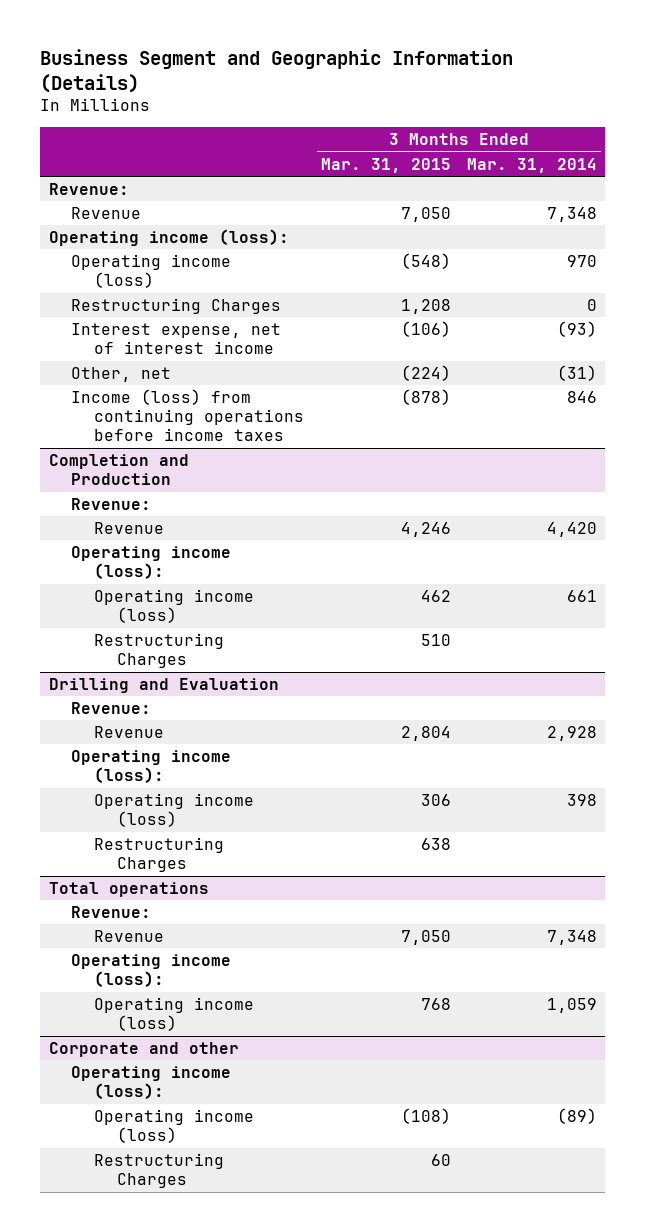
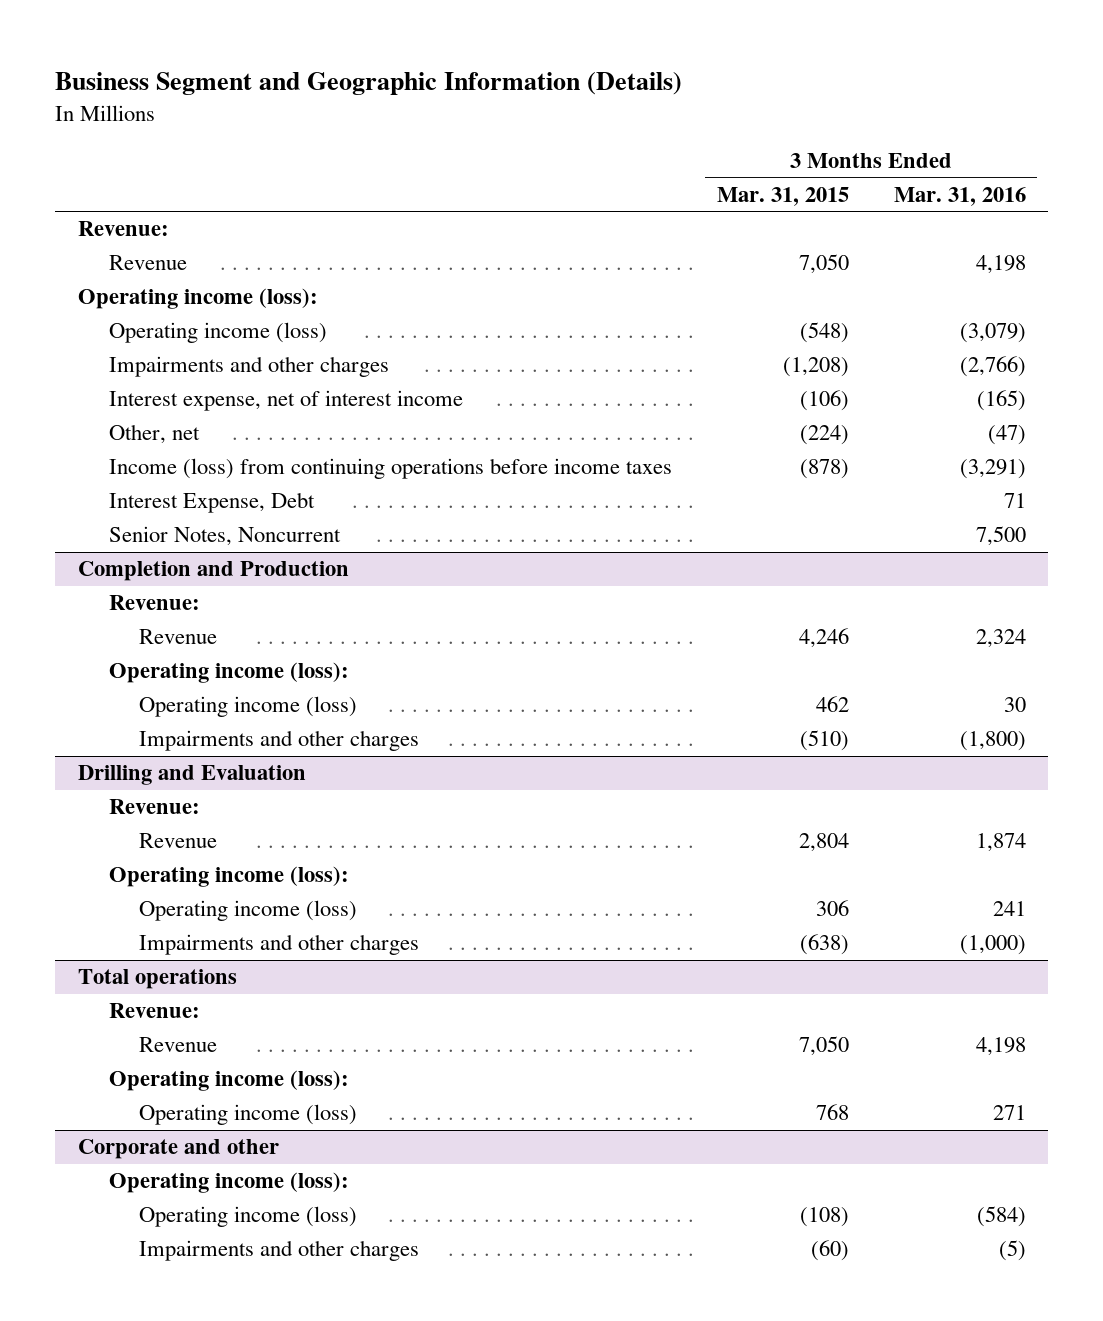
- | 3 Months Ended Mar. 31, 2015 | 3 Months Ended Mar. 31, 2014
+ | 3 Months Ended Mar. 31, 2015 | 3 Months Ended Mar. 31, 2016
- Restructuring Charges | 1,208 | 0
+ Impairments and other charges | (1,208) | (2,766)
+ Interest Expense, Debt | | 71
+ Senior Notes, Noncurrent | | 7,500
@ Completion and Production
- Restructuring Charges | 510 |
+ Impairments and other charges | (510) | (1,800)
@ Drilling and Evaluation
- Restructuring Charges | 638 |
+ Impairments and other charges | (638) | (1,000)
@ Corporate and other
- Restructuring Charges | 60 |
+ Impairments and other charges | (60) | (5)

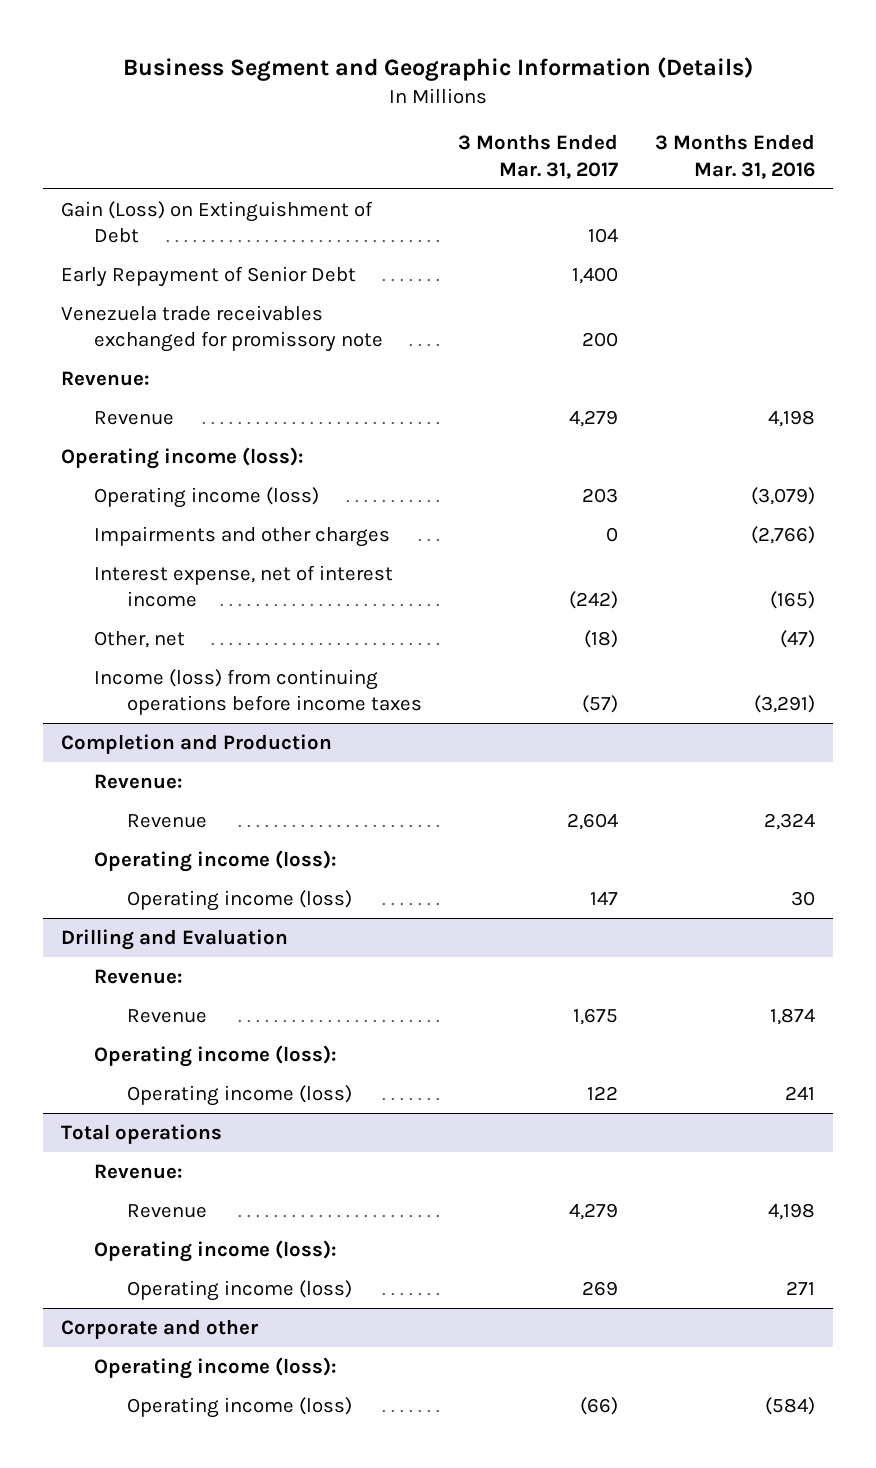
- | 3 Months Ended Mar. 31, 2015 | 3 Months Ended Mar. 31, 2016
+ | 3 Months Ended Mar. 31, 2017 | 3 Months Ended Mar. 31, 2016
+ Gain (Loss) on Extinguishment of Debt | 104 |
+ Early Repayment of Senior Debt | 1,400 |
+ Venezuela trade receivables exchanged for promissory note | 200 |
- Interest Expense, Debt | | 71
- Senior Notes, Noncurrent | | 7,500
@ Completion and Production
- Impairments and other charges | (510) | (1,800)
@ Drilling and Evaluation
- Impairments and other charges | (638) | (1,000)
@ Corporate and other
- Impairments and other charges | (60) | (5)

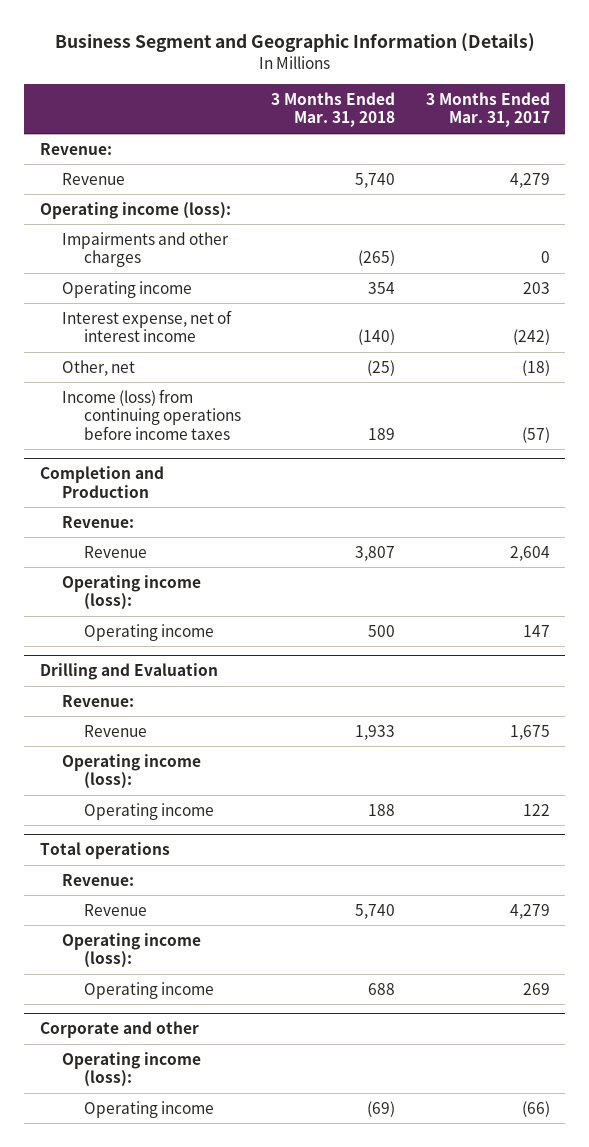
- | 3 Months Ended Mar. 31, 2017 | 3 Months Ended Mar. 31, 2016
+ | 3 Months Ended Mar. 31, 2018 | 3 Months Ended Mar. 31, 2017
- Gain (Loss) on Extinguishment of Debt | 104 |
- Early Repayment of Senior Debt | 1,400 |
- Venezuela trade receivables exchanged for promissory note | 200 |
- Operating income (loss) | 203 | (3,079)
+ Operating income | 354 | 203
@ Completion and Production
- Operating income (loss) | 147 | 30
+ Operating income | 500 | 147
@ Drilling and Evaluation
- Operating income (loss) | 122 | 241
+ Operating income | 188 | 122
@ Total operations
- Operating income (loss) | 269 | 271
+ Operating income | 688 | 269
@ Corporate and other
- Operating income (loss) | (66) | (584)
+ Operating income | (69) | (66)

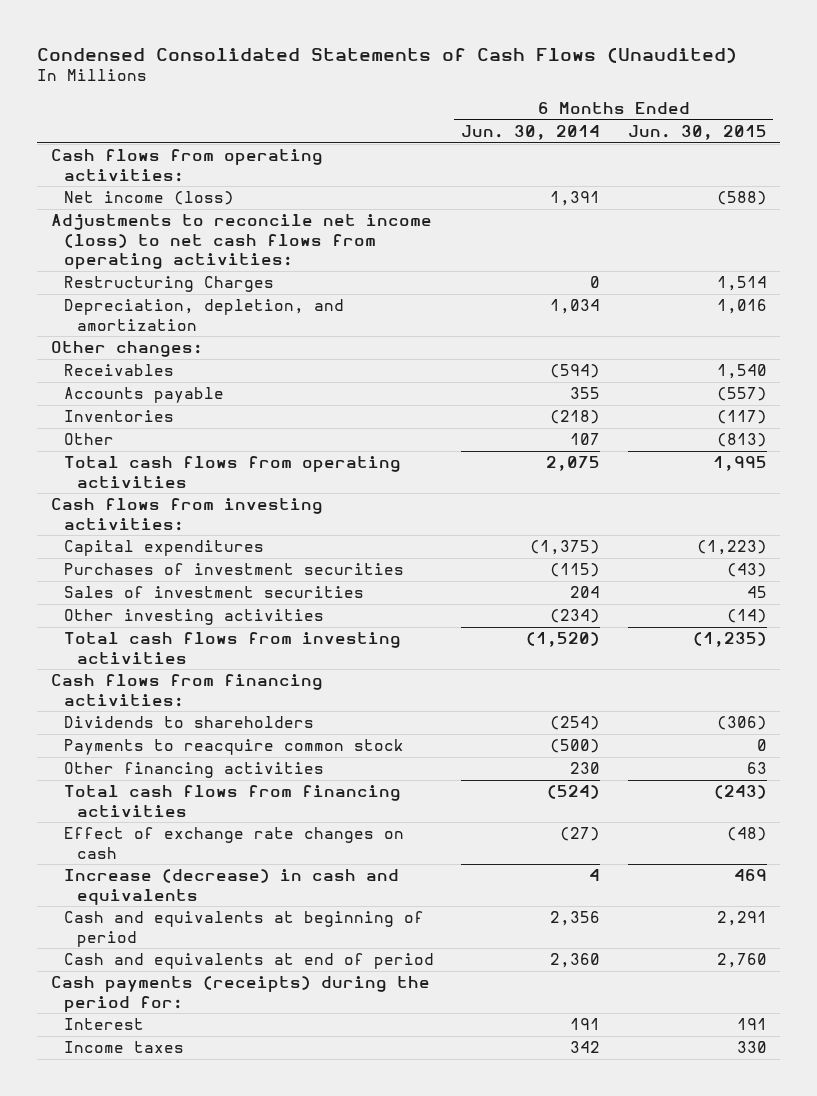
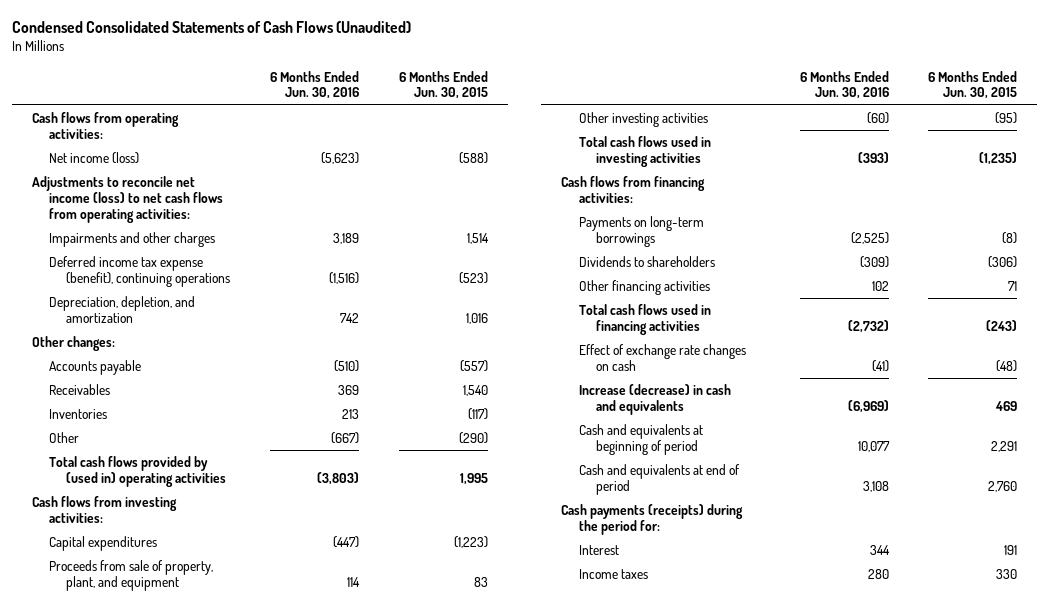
- | 6 Months Ended Jun. 30, 2014 | 6 Months Ended Jun. 30, 2015
+ | 6 Months Ended Jun. 30, 2016 | 6 Months Ended Jun. 30, 2015
- Restructuring Charges | 0 | 1,514
+ Impairments and other charges | 3,189 | 1,514
+ Deferred income tax expense (benefit), continuing operations | (1,516) | (523)
moved down: Receivables | 369 | 1,540
- Other | 107 | (813)
- Total cash flows from operating activities | 2,075 | 1,995
+ Other | (667) | (290)
+ Total cash flows provided by (used in) operating activities | (3,803) | 1,995
- Purchases of investment securities | (115) | (43)
- Sales of investment securities | 204 | 45
- Other investing activities | (234) | (14)
- Total cash flows from investing activities | (1,520) | (1,235)
+ Proceeds from sale of property, plant, and equipment | 114 | 83
+ Other investing activities | (60) | (95)
+ Total cash flows used in investing activities | (393) | (1,235)
+ Payments on long-term borrowings | (2,525) | (8)
- Payments to reacquire common stock | (500) | 0
- Other financing activities | 230 | 63
- Total cash flows from financing activities | (524) | (243)
+ Other financing activities | 102 | 71
+ Total cash flows used in financing activities | (2,732) | (243)

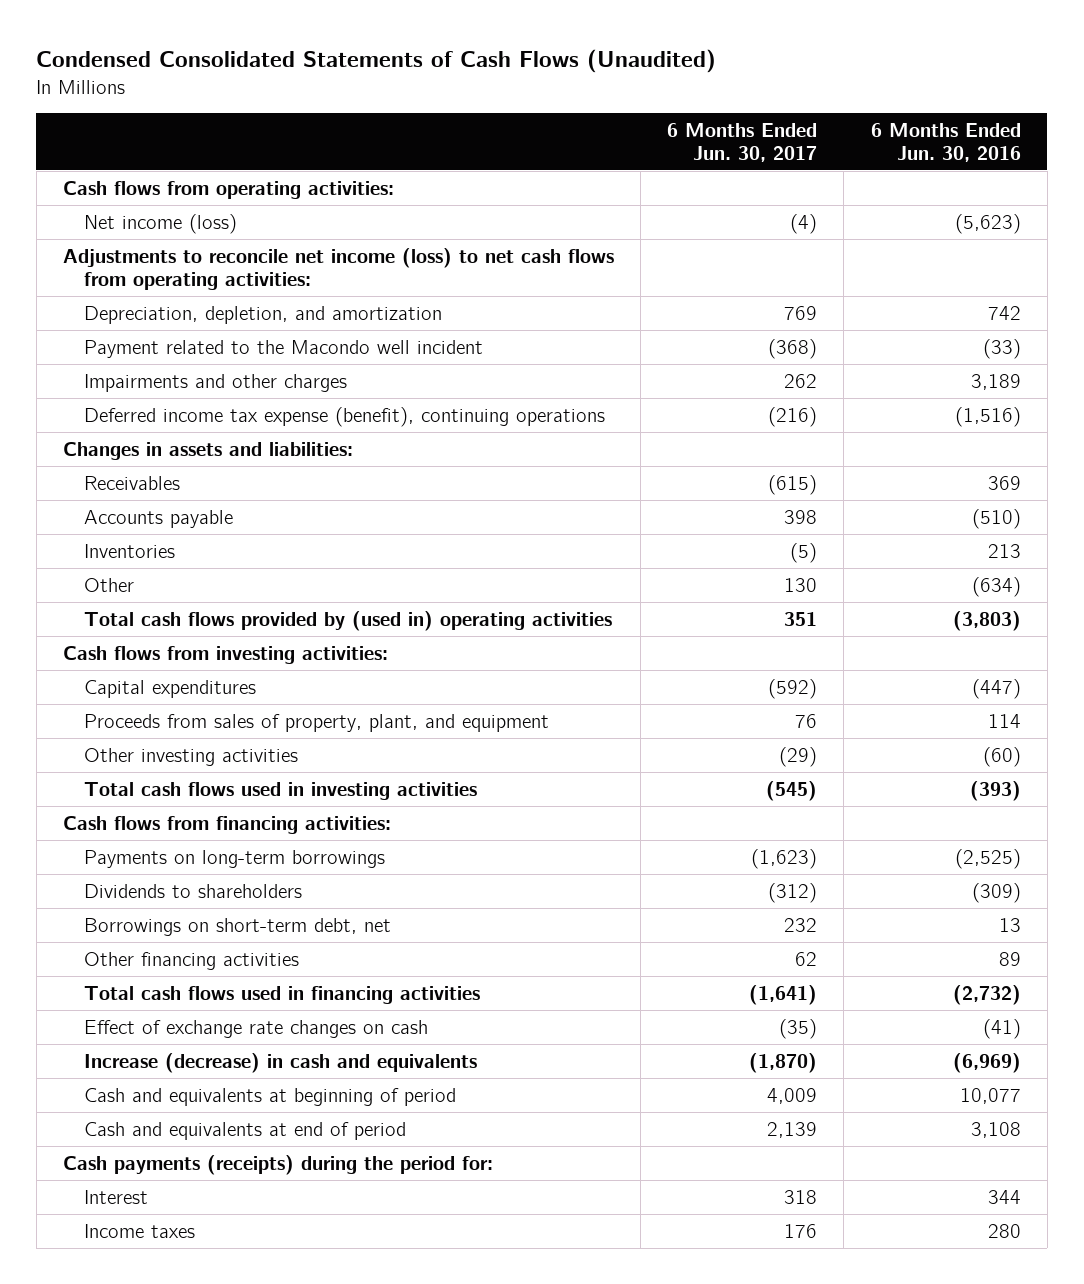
- | 6 Months Ended Jun. 30, 2016 | 6 Months Ended Jun. 30, 2015
+ | 6 Months Ended Jun. 30, 2017 | 6 Months Ended Jun. 30, 2016
moved up: Depreciation, depletion, and amortization | 769 | 742
+ Payment related to the Macondo well incident | (368) | (33)
- Other changes:
+ Changes in assets and liabilities:
moved down: Accounts payable | 398 | (510)
- Other | (667) | (290)
+ Other | 130 | (634)
- Proceeds from sale of property, plant, and equipment | 114 | 83
+ Proceeds from sales of property, plant, and equipment | 76 | 114
- Other financing activities | 102 | 71
+ Borrowings on short-term debt, net | 232 | 13
+ Other financing activities | 62 | 89

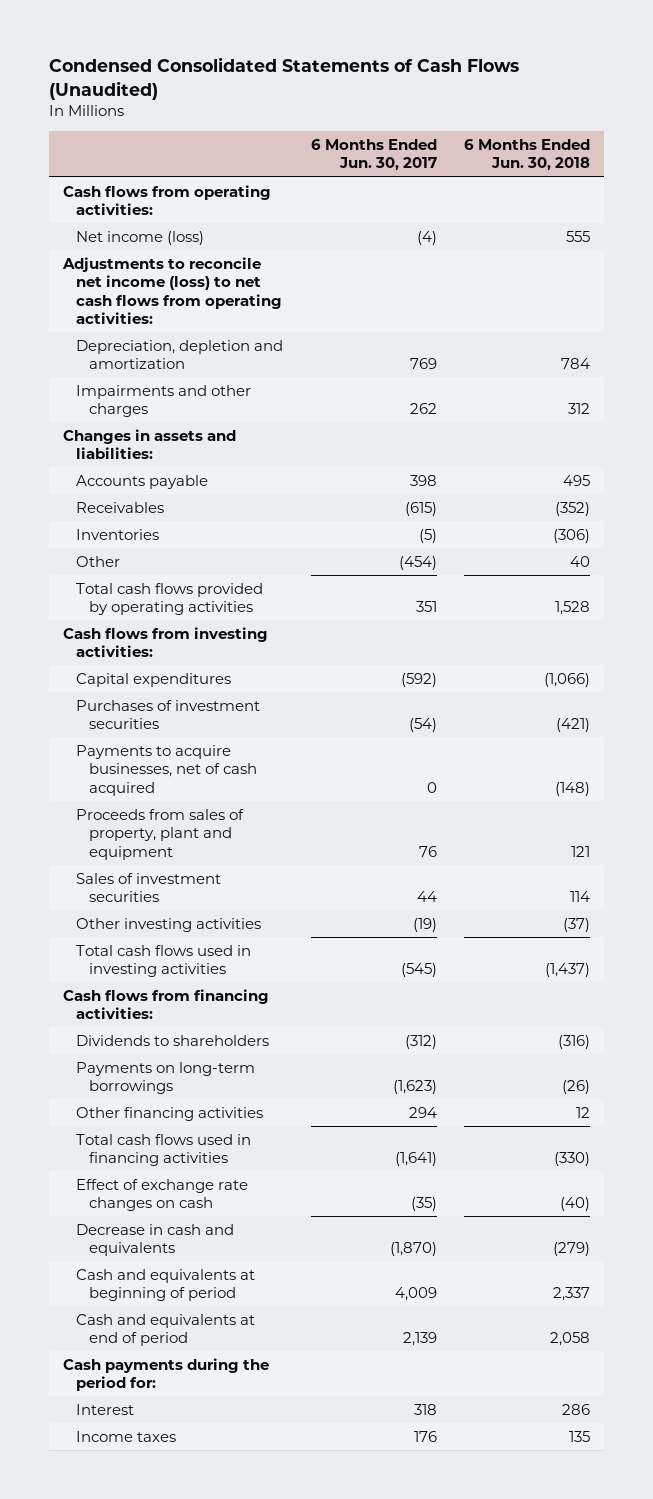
- | 6 Months Ended Jun. 30, 2017 | 6 Months Ended Jun. 30, 2016
+ | 6 Months Ended Jun. 30, 2017 | 6 Months Ended Jun. 30, 2018
- Depreciation, depletion, and amortization | 769 | 742
- Payment related to the Macondo well incident | (368) | (33)
+ Depreciation, depletion and amortization | 769 | 784
- Deferred income tax expense (benefit), continuing operations | (216) | (1,516)
moved down: Receivables | (615) | (352)
- Other | 130 | (634)
- Total cash flows provided by (used in) operating activities | 351 | (3,803)
+ Other | (454) | 40
+ Total cash flows provided by operating activities | 351 | 1,528
- Proceeds from sales of property, plant, and equipment | 76 | 114
- Other investing activities | (29) | (60)
+ Purchases of investment securities | (54) | (421)
+ Payments to acquire businesses, net of cash acquired | 0 | (148)
+ Proceeds from sales of property, plant and equipment | 76 | 121
+ Sales of investment securities | 44 | 114
+ Other investing activities | (19) | (37)
- Borrowings on short-term debt, net | 232 | 13
- Other financing activities | 62 | 89
moved down: Payments on long-term borrowings | (1,623) | (26)
+ Other financing activities | 294 | 12
- Increase (decrease) in cash and equivalents | (1,870) | (6,969)
+ Decrease in cash and equivalents | (1,870) | (279)
- Cash payments (receipts) during the period for:
+ Cash payments during the period for:

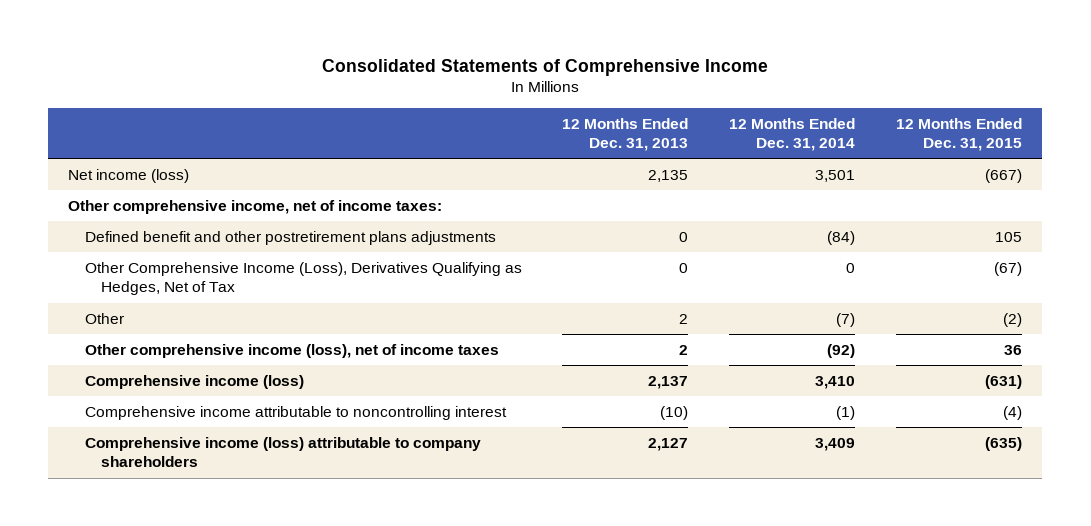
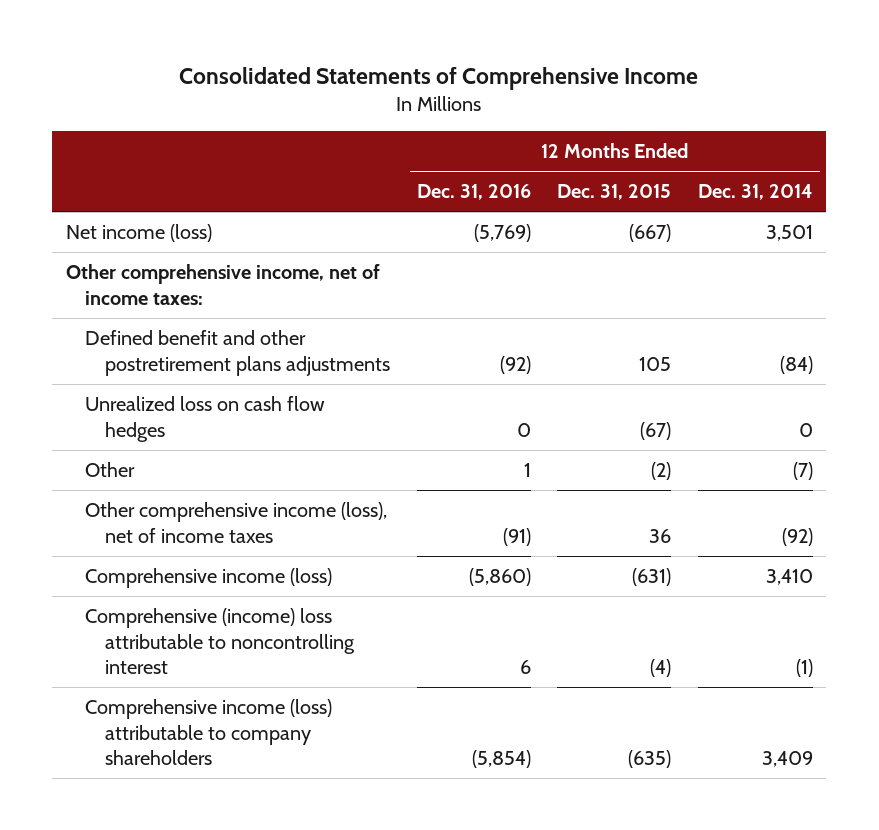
- | 12 Months Ended Dec. 31, 2013 | 12 Months Ended Dec. 31, 2014 | 12 Months Ended Dec. 31, 2015
+ | 12 Months Ended Dec. 31, 2016 | 12 Months Ended Dec. 31, 2015 | 12 Months Ended Dec. 31, 2014
- Other Comprehensive Income (Loss), Derivatives Qualifying as Hedges, Net of Tax | 0 | 0 | (67)
+ Unrealized loss on cash flow hedges | 0 | (67) | 0
- Comprehensive income attributable to noncontrolling interest | (10) | (1) | (4)
+ Comprehensive (income) loss attributable to noncontrolling interest | 6 | (4) | (1)

